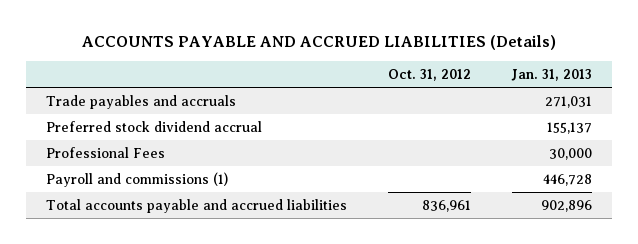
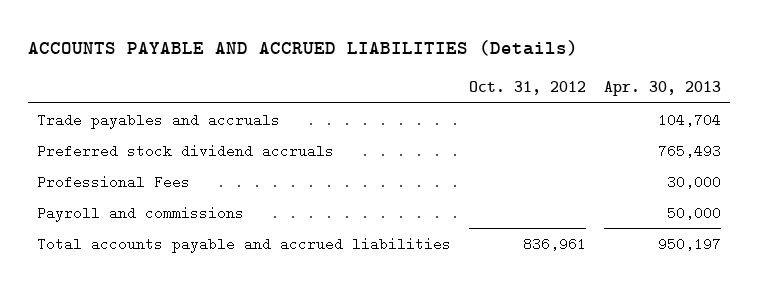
- | Oct. 31, 2012 | Jan. 31, 2013
+ | Oct. 31, 2012 | Apr. 30, 2013
- Preferred stock dividend accrual | | 155,137
+ Preferred stock dividend accruals | | 765,493
- Payroll and commissions (1) | | 446,728
+ Payroll and commissions | | 50,000

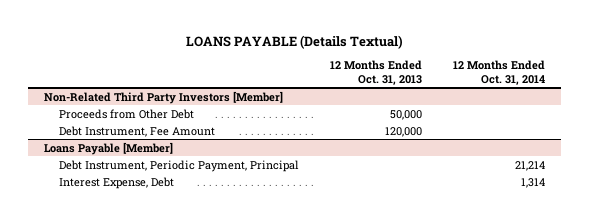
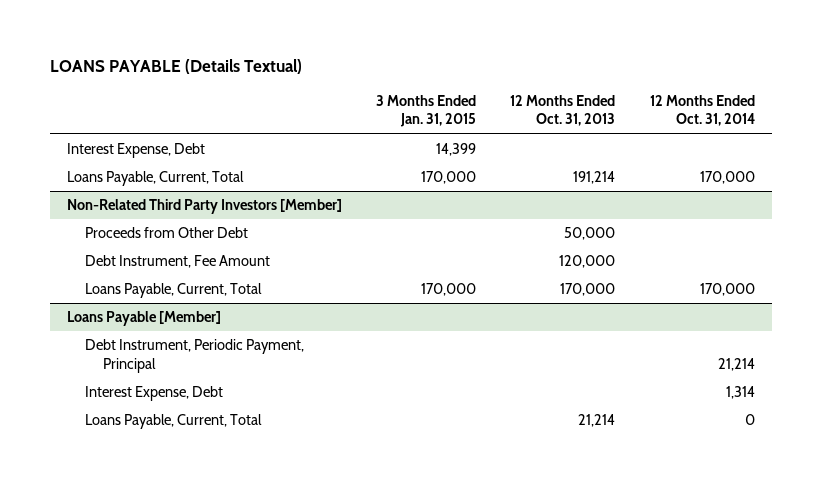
- | 12 Months Ended Oct. 31, 2013 | 12 Months Ended Oct. 31, 2014
+ | 3 Months Ended Jan. 31, 2015 | 12 Months Ended Oct. 31, 2013 | 12 Months Ended Oct. 31, 2014
+ Interest Expense, Debt | 14,399 | |
+ Loans Payable, Current, Total | 170,000 | 191,214 | 170,000
@ Non-Related Third Party Investors [Member]
+ Loans Payable, Current, Total | 170,000 | 170,000 | 170,000
@ Loans Payable [Member]
+ Loans Payable, Current, Total | | 21,214 | 0

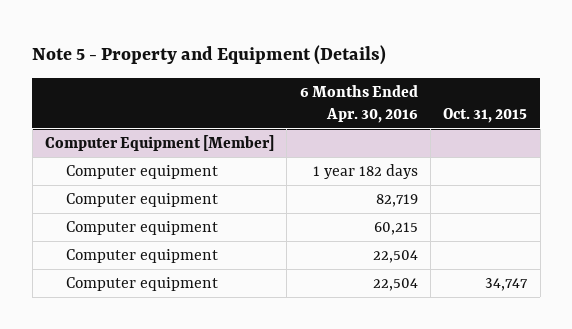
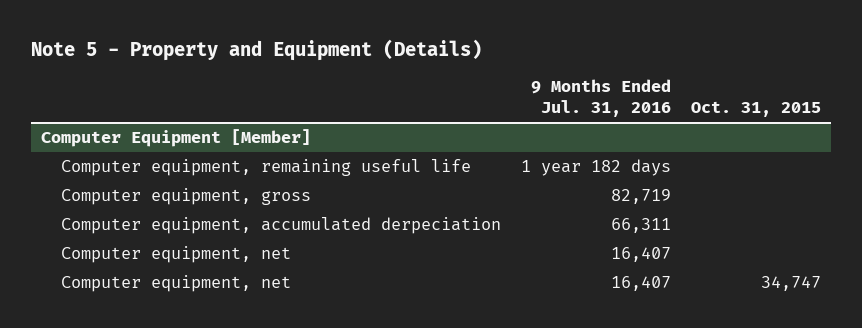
- | 6 Months Ended Apr. 30, 2016 | Oct. 31, 2015
+ | 9 Months Ended Jul. 31, 2016 | Oct. 31, 2015
@ Computer Equipment [Member]
- Computer equipment | 1 year 182 days |
- Computer equipment | 82,719 |
- Computer equipment | 60,215 |
- Computer equipment | 22,504 |
- Computer equipment | 22,504 | 34,747
+ Computer equipment, remaining useful life | 1 year 182 days |
+ Computer equipment, gross | 82,719 |
+ Computer equipment, accumulated derpeciation | 66,311 |
+ Computer equipment, net | 16,407 |
+ Computer equipment, net | 16,407 | 34,747

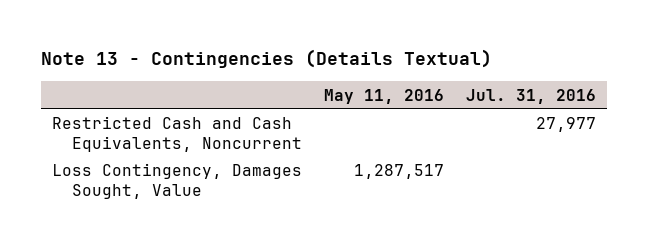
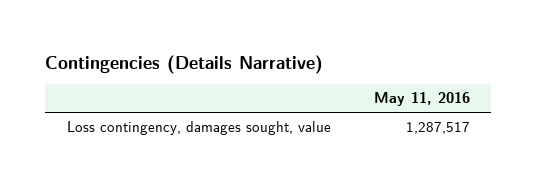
- Note 13 - Contingencies (Details Textual)
+ Contingencies (Details Narrative)
- | May 11, 2016 | Jul. 31, 2016
+ | May 11, 2016
- Restricted Cash and Cash Equivalents, Noncurrent | | 27,977
- Loss Contingency, Damages Sought, Value | 1,287,517 |
+ Loss contingency, damages sought, value | 1,287,517

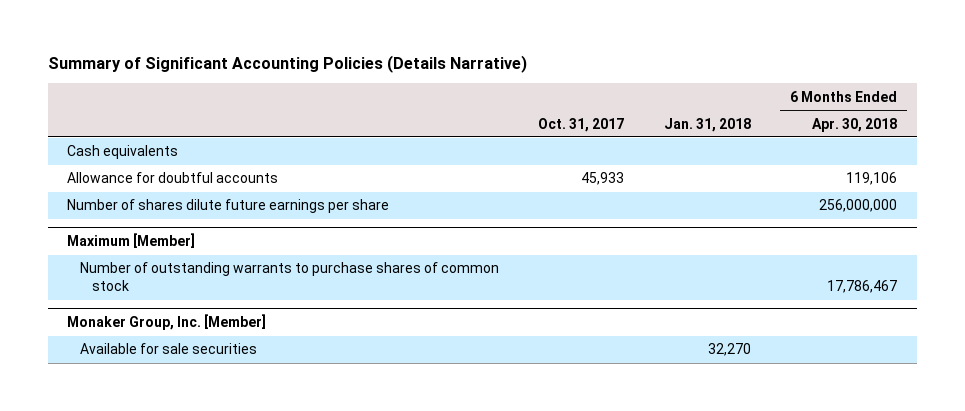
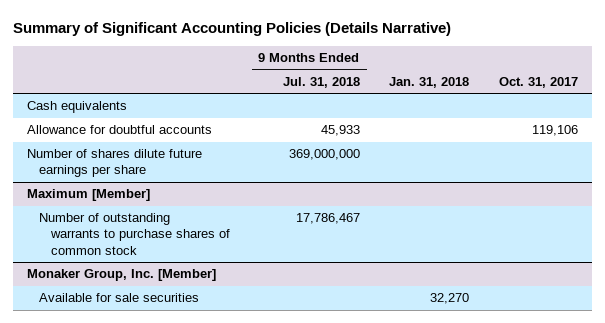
- | Oct. 31, 2017 | Jan. 31, 2018 | 6 Months Ended Apr. 30, 2018
+ | 9 Months Ended Jul. 31, 2018 | Jan. 31, 2018 | Oct. 31, 2017
- Allowance for doubtful accounts | 45,933 | | 119,106
+ Allowance for doubtful accounts | 45,933 | | 119,106

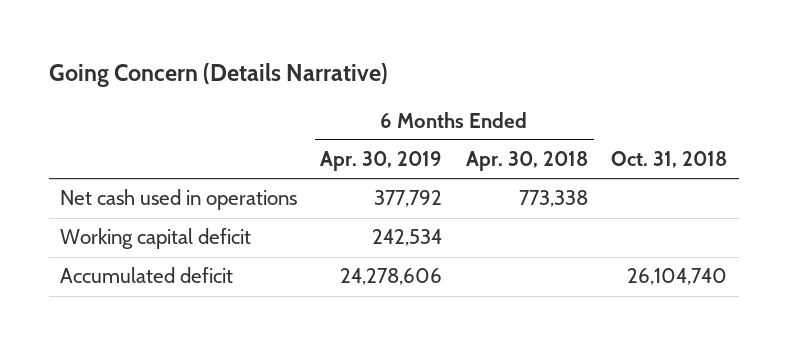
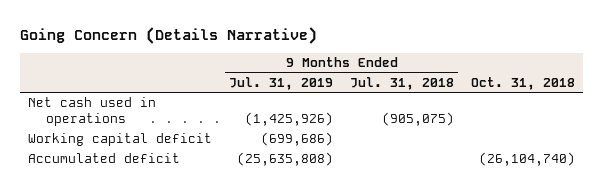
- | 6 Months Ended Apr. 30, 2019 | 6 Months Ended Apr. 30, 2018 | Oct. 31, 2018
+ | 9 Months Ended Jul. 31, 2019 | 9 Months Ended Jul. 31, 2018 | Oct. 31, 2018
- Accumulated deficit | 24,278,606 | | 26,104,740
+ Accumulated deficit | (25,635,808) | | (26,104,740)

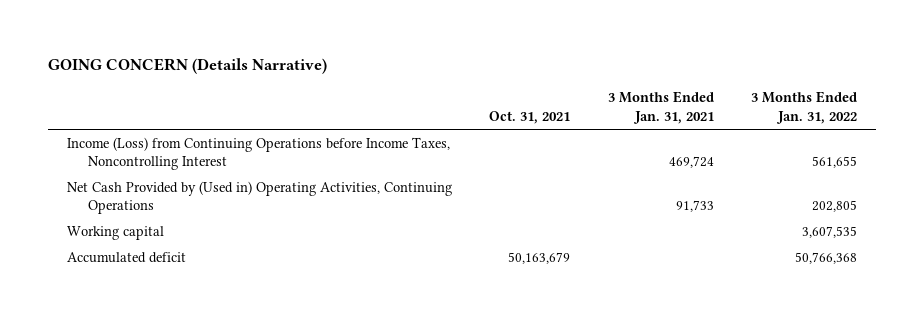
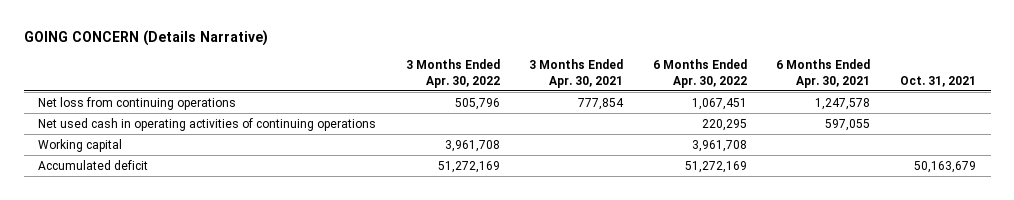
- | Oct. 31, 2021 | 3 Months Ended Jan. 31, 2021 | 3 Months Ended Jan. 31, 2022
+ | 3 Months Ended Apr. 30, 2022 | 3 Months Ended Apr. 30, 2021 | 6 Months Ended Apr. 30, 2022 | 6 Months Ended Apr. 30, 2021 | Oct. 31, 2021
- Income (Loss) from Continuing Operations before Income Taxes, Noncontrolling Interest | | 469,724 | 561,655
- Net Cash Provided by (Used in) Operating Activities, Continuing Operations | | 91,733 | 202,805
+ Net loss from continuing operations | 505,796 | 777,854 | 1,067,451 | 1,247,578 |
+ Net used cash in operating activities of continuing operations | | | 220,295 | 597,055 |

